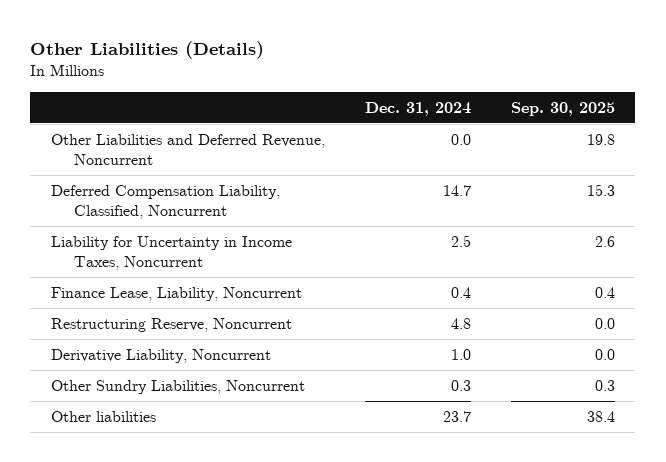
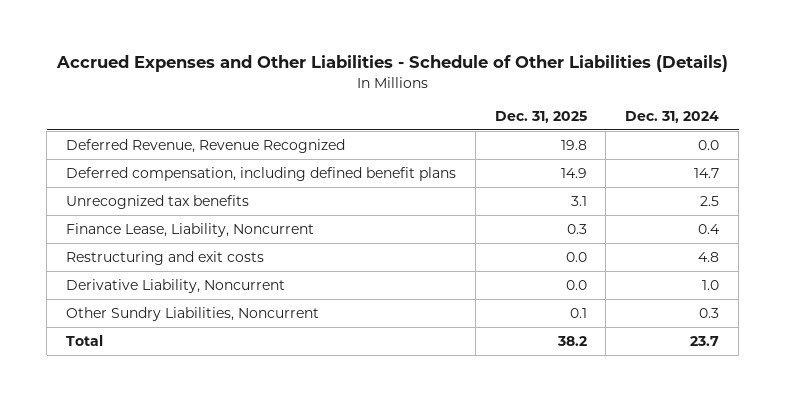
- Other Liabilities (Details)
+ Accrued Expenses and Other Liabilities - Schedule of Other Liabilities (Details)
- | Dec. 31, 2024 | Sep. 30, 2025
+ | Dec. 31, 2025 | Dec. 31, 2024
- Other Liabilities and Deferred Revenue, Noncurrent | 0.0 | 19.8
- Deferred Compensation Liability, Classified, Noncurrent | 14.7 | 15.3
- Liability for Uncertainty in Income Taxes, Noncurrent | 2.5 | 2.6
+ Deferred Revenue, Revenue Recognized | 19.8 | 0.0
+ Deferred compensation, including defined benefit plans | 14.9 | 14.7
+ Unrecognized tax benefits | 3.1 | 2.5
- Restructuring Reserve, Noncurrent | 4.8 | 0.0
+ Restructuring and exit costs | 0.0 | 4.8
- Other liabilities | 23.7 | 38.4
+ Total | 38.2 | 23.7

